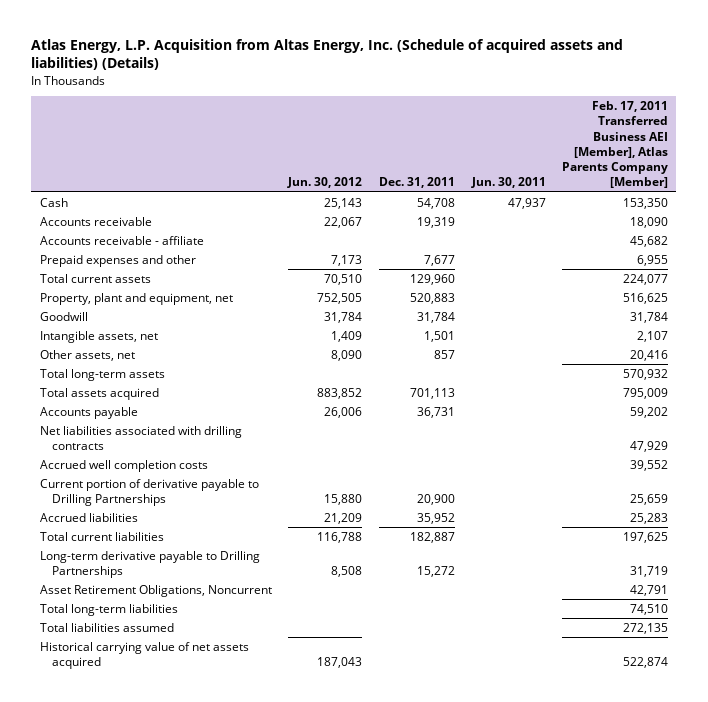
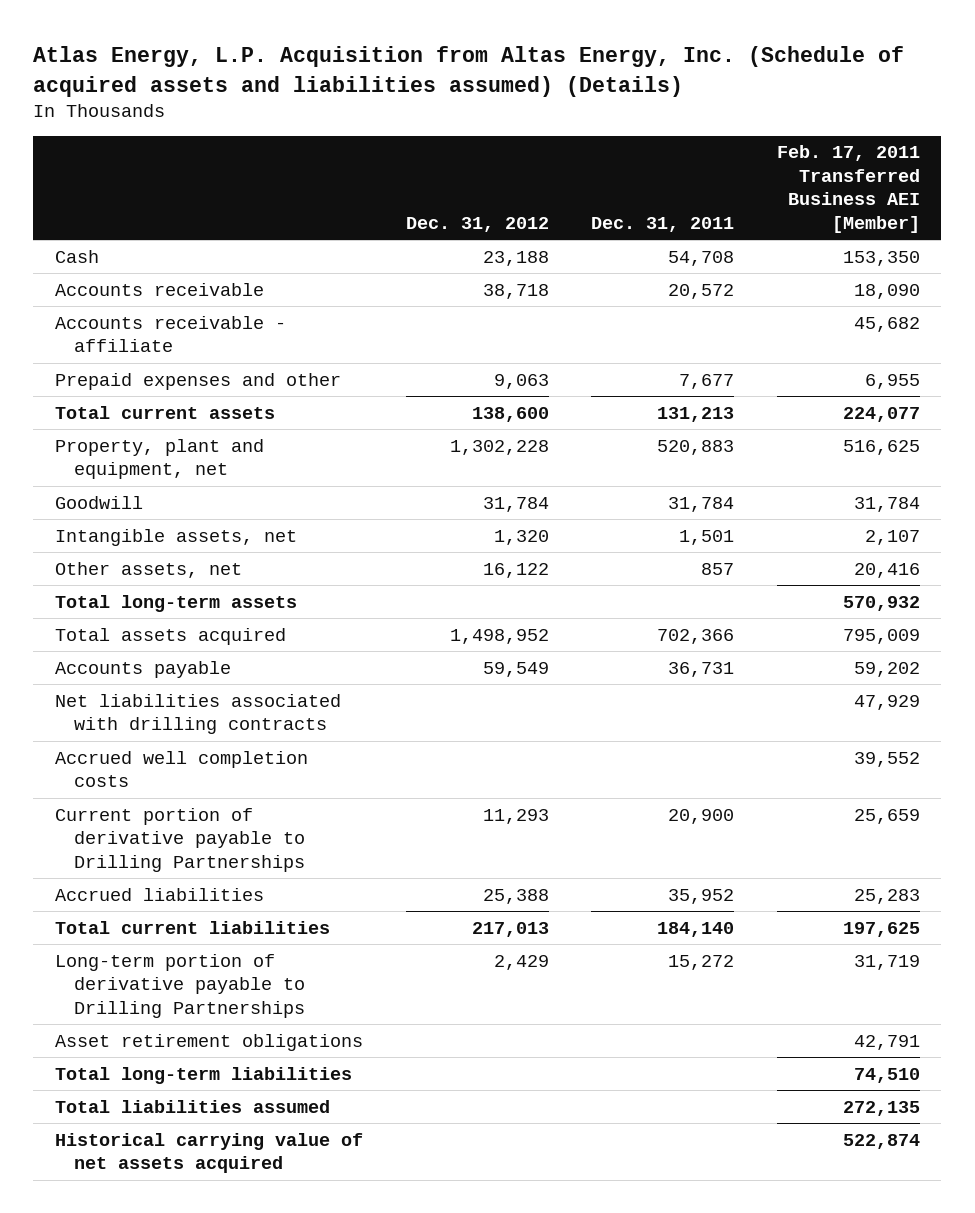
- Atlas Energy, L.P. Acquisition from Altas Energy, Inc. (Schedule of acquired assets and liabilities) (Details)
+ Atlas Energy, L.P. Acquisition from Altas Energy, Inc. (Schedule of acquired assets and liabilities assumed) (Details)
- | Jun. 30, 2012 | Dec. 31, 2011 | Jun. 30, 2011 | Feb. 17, 2011 Transferred Business AEI [Member], Atlas Parents Company [Member]
+ | Dec. 31, 2012 | Dec. 31, 2011 | Feb. 17, 2011 Transferred Business AEI [Member]
- Accounts receivable | 22,067 | 19,319 | | 18,090
+ Accounts receivable | 38,718 | 20,572 | 18,090
- Total current assets | 70,510 | 129,960 | | 224,077
+ Total current assets | 138,600 | 131,213 | 224,077
- Total assets acquired | 883,852 | 701,113 | | 795,009
+ Total assets acquired | 1,498,952 | 702,366 | 795,009
- Total current liabilities | 116,788 | 182,887 | | 197,625
- Long-term derivative payable to Drilling Partnerships | 8,508 | 15,272 | | 31,719
- Asset Retirement Obligations, Noncurrent | | | | 42,791
+ Total current liabilities | 217,013 | 184,140 | 197,625
+ Long-term portion of derivative payable to Drilling Partnerships | 2,429 | 15,272 | 31,719
+ Asset retirement obligations | | | 42,791

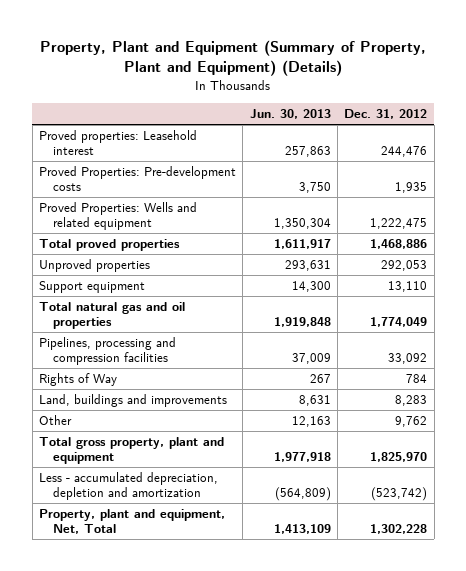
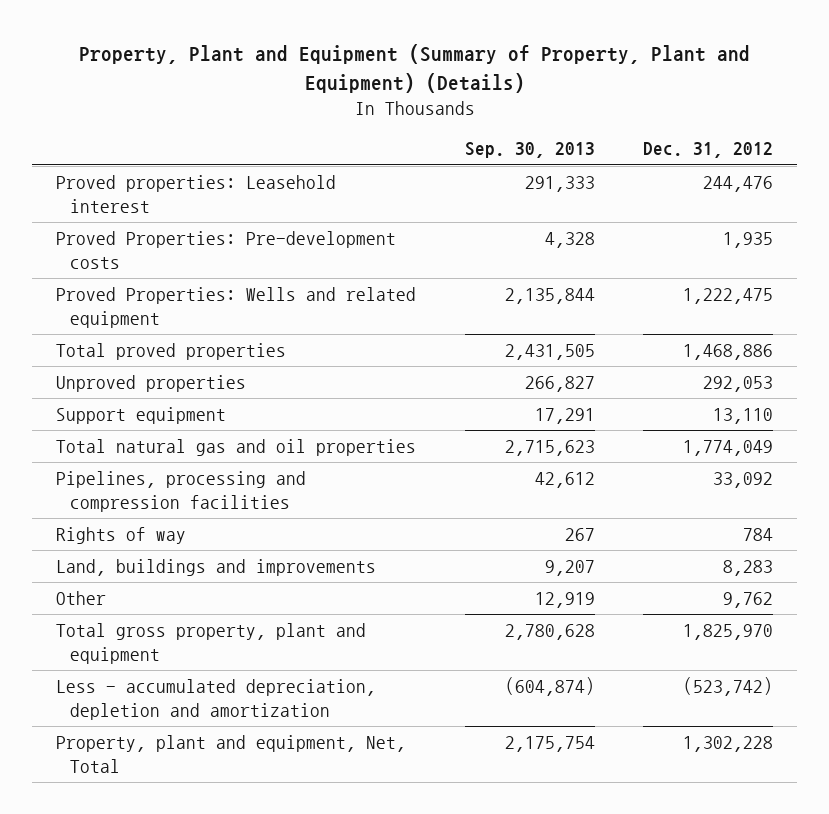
- | Jun. 30, 2013 | Dec. 31, 2012
+ | Sep. 30, 2013 | Dec. 31, 2012
- Rights of Way | 267 | 784
+ Rights of way | 267 | 784

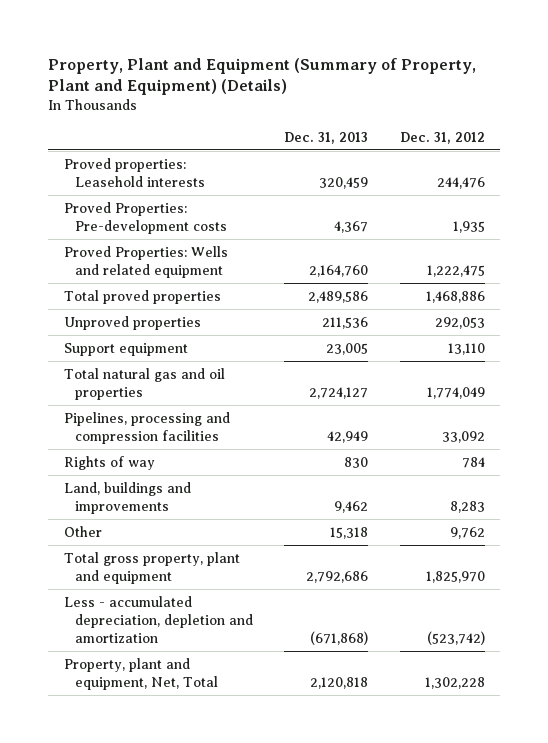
- | Sep. 30, 2013 | Dec. 31, 2012
+ | Dec. 31, 2013 | Dec. 31, 2012
- Proved properties: Leasehold interest | 291,333 | 244,476
+ Proved properties: Leasehold interests | 320,459 | 244,476

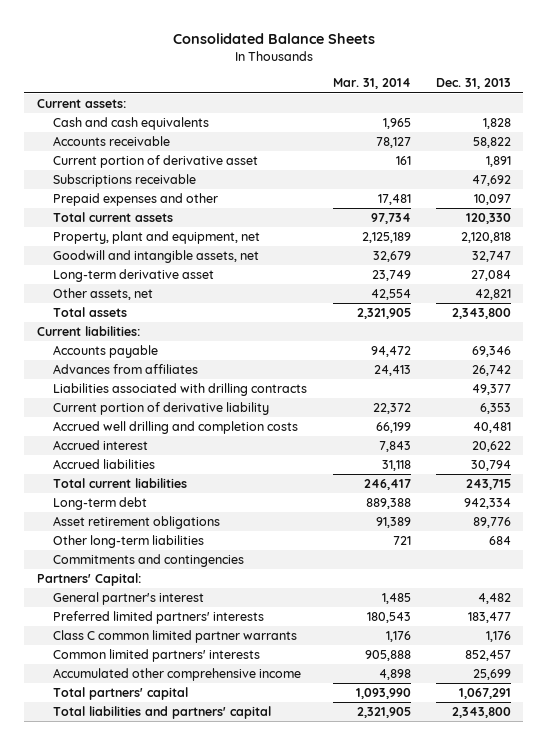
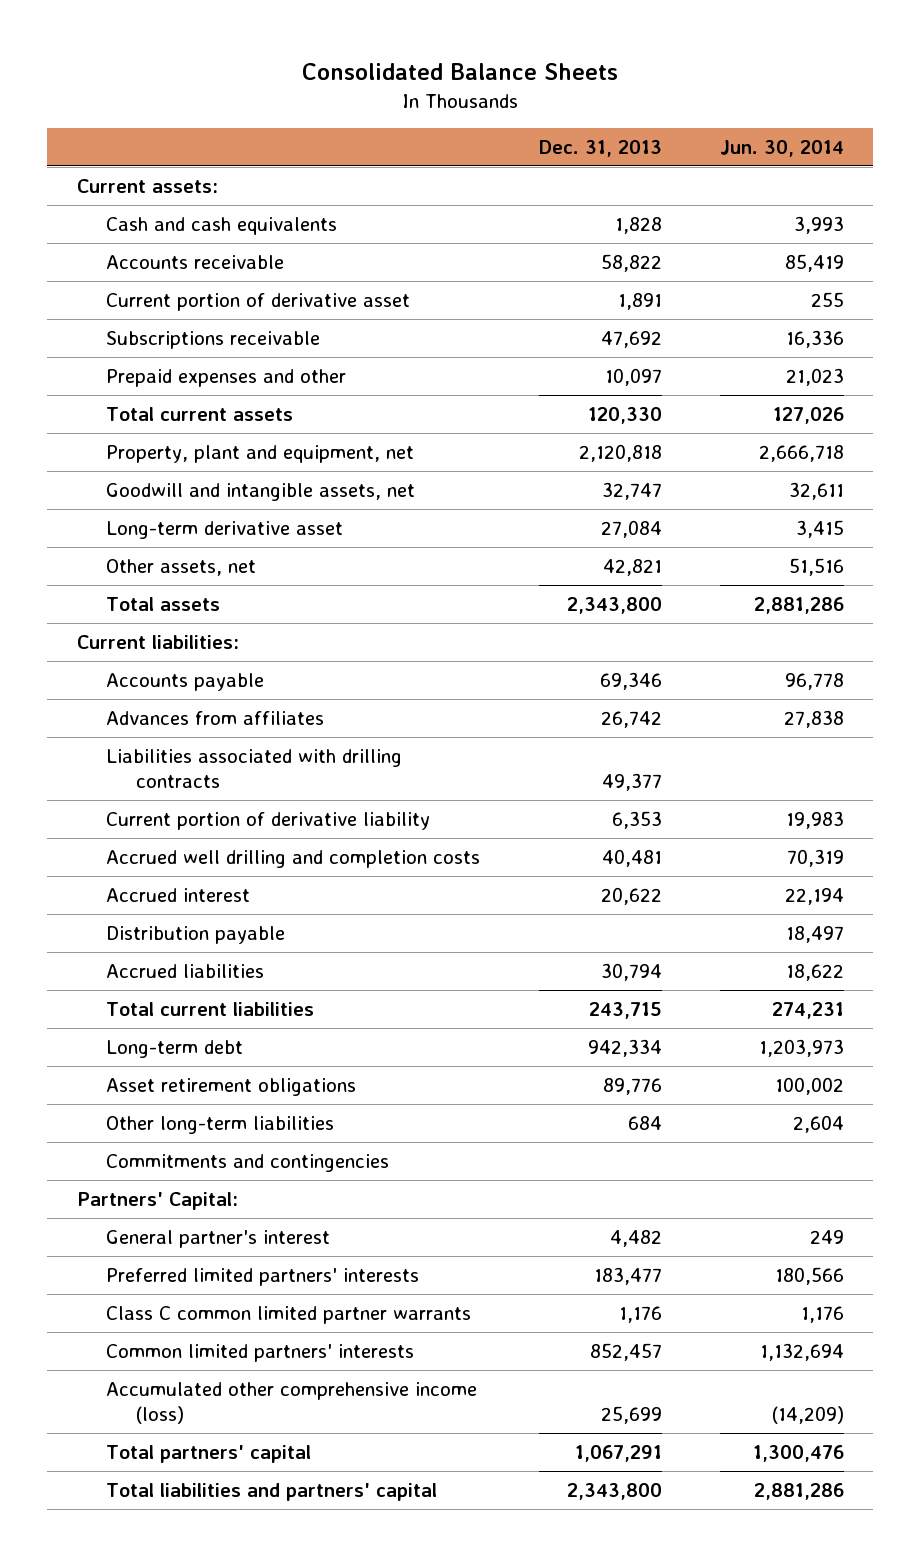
- | Mar. 31, 2014 | Dec. 31, 2013
+ | Dec. 31, 2013 | Jun. 30, 2014
+ Distribution payable | | 18,497
- Accumulated other comprehensive income | 4,898 | 25,699
+ Accumulated other comprehensive income (loss) | 25,699 | (14,209)

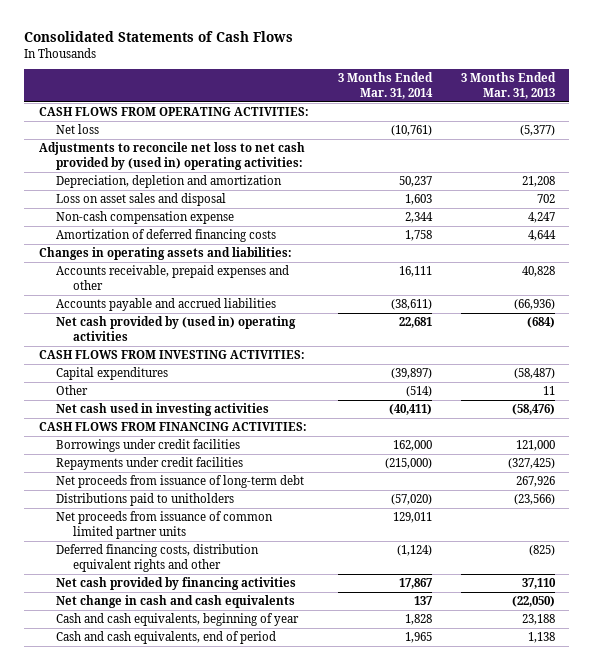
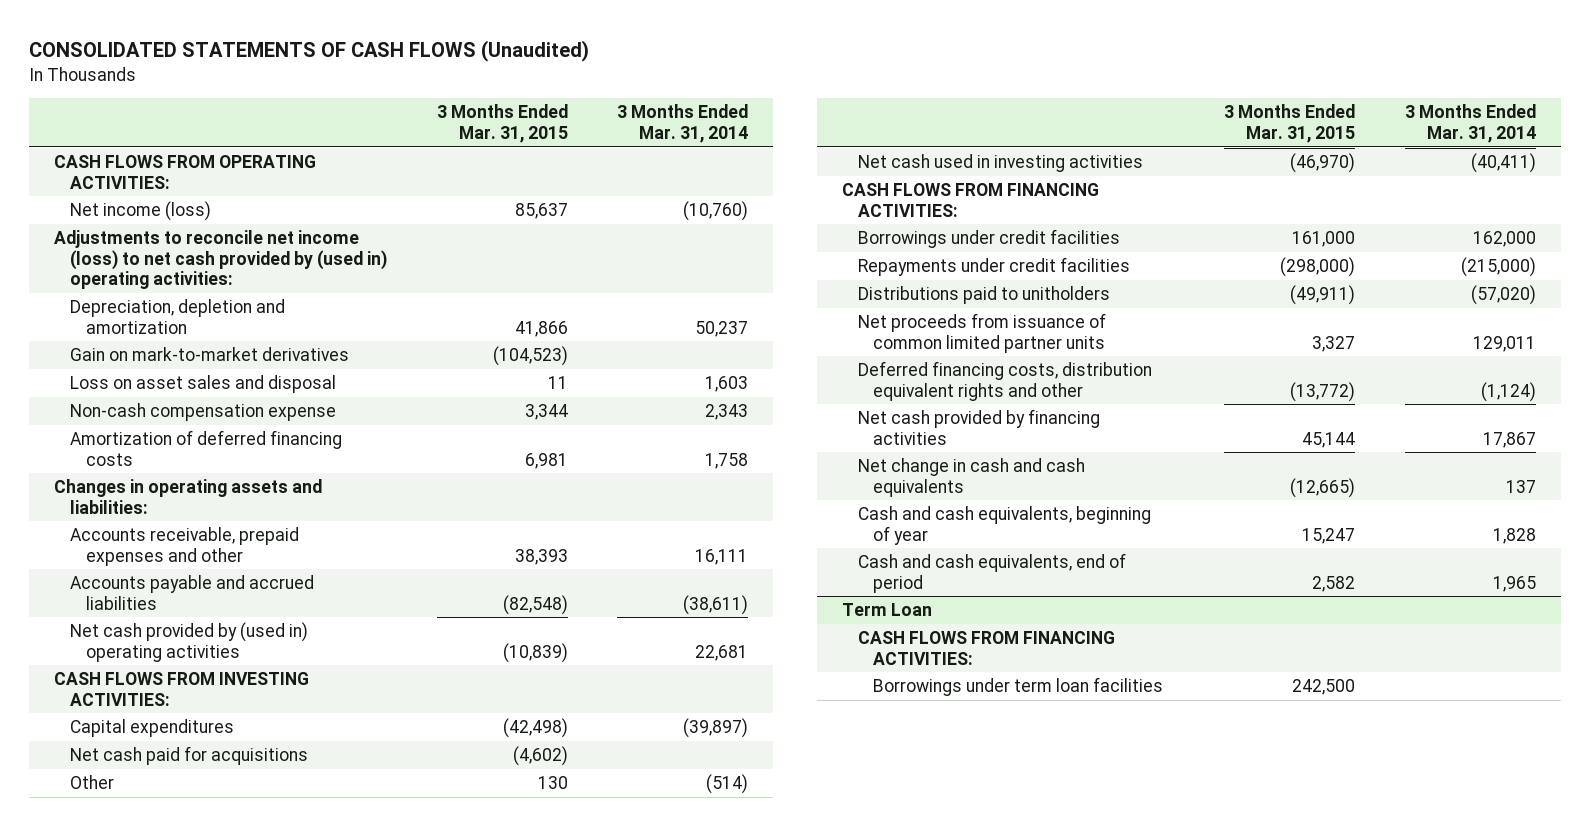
- Consolidated Statements of Cash Flows
+ CONSOLIDATED STATEMENTS OF CASH FLOWS (Unaudited)
- | 3 Months Ended Mar. 31, 2014 | 3 Months Ended Mar. 31, 2013
+ | 3 Months Ended Mar. 31, 2015 | 3 Months Ended Mar. 31, 2014
- Net loss | (10,761) | (5,377)
- Adjustments to reconcile net loss to net cash provided by (used in) operating activities:
+ Net income (loss) | 85,637 | (10,760)
+ Adjustments to reconcile net income (loss) to net cash provided by (used in) operating activities:
+ Gain on mark-to-market derivatives | (104,523) |
- Non-cash compensation expense | 2,344 | 4,247
+ Non-cash compensation expense | 3,344 | 2,343
+ Net cash paid for acquisitions | (4,602) |
- Net proceeds from issuance of long-term debt | | 267,926
+ Term Loan
+ CASH FLOWS FROM FINANCING ACTIVITIES:
+ Borrowings under term loan facilities | 242,500 |

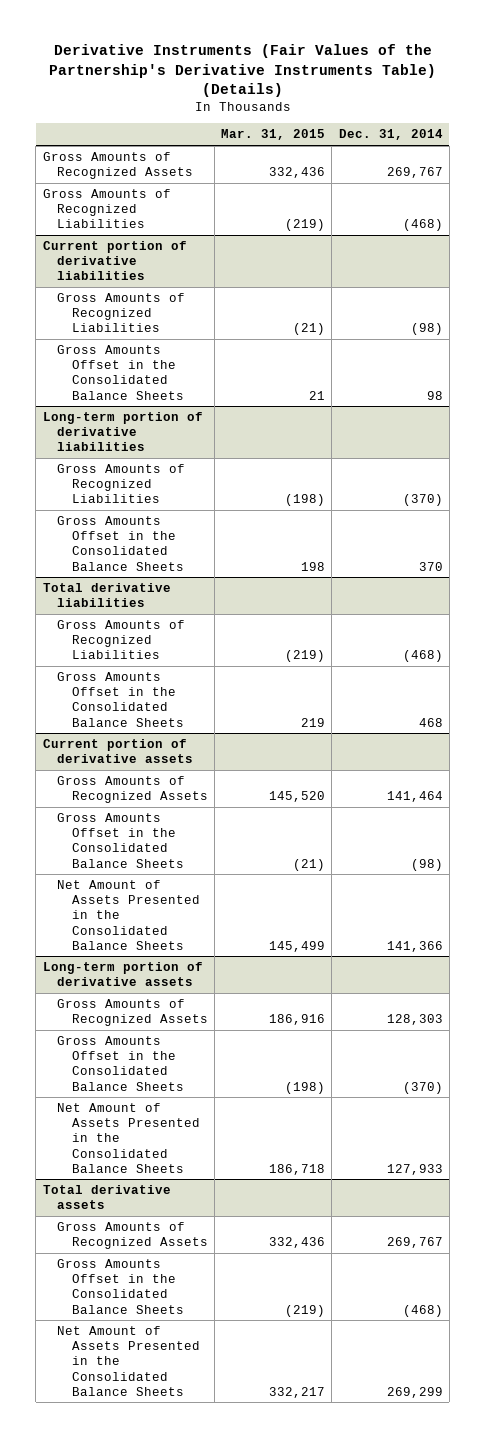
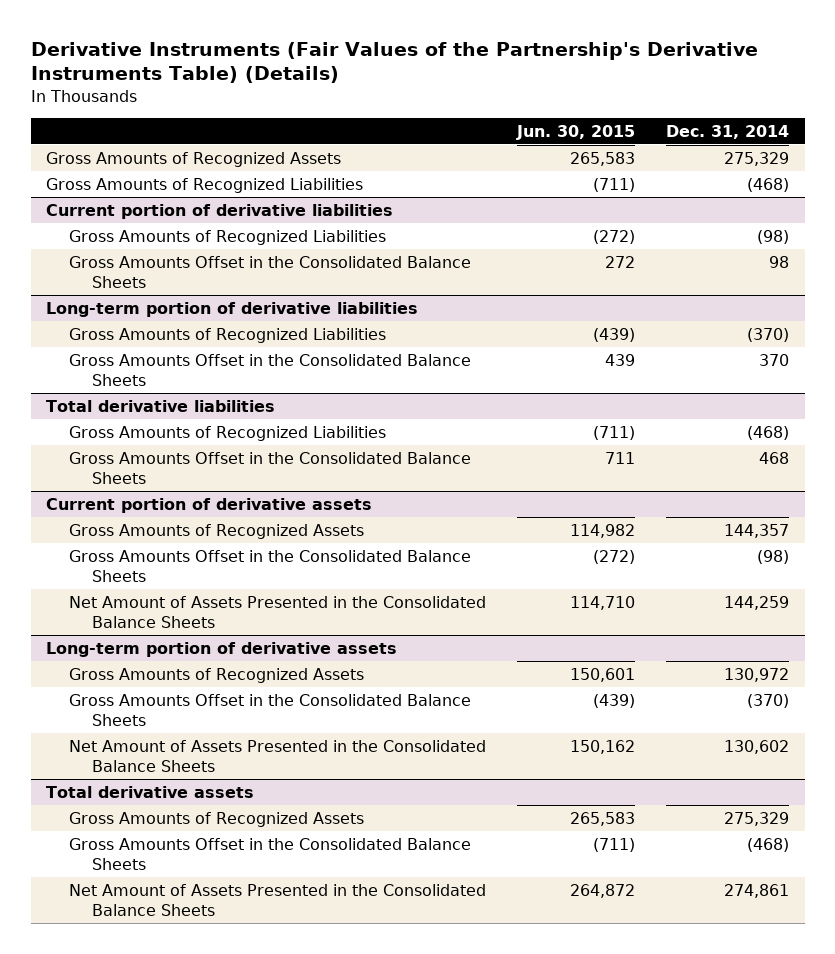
- | Mar. 31, 2015 | Dec. 31, 2014
+ | Jun. 30, 2015 | Dec. 31, 2014
- Gross Amounts of Recognized Assets | 332,436 | 269,767
+ Gross Amounts of Recognized Assets | 265,583 | 275,329
@ Current portion of derivative assets
- Gross Amounts of Recognized Assets | 145,520 | 141,464
+ Gross Amounts of Recognized Assets | 114,982 | 144,357
- Net Amount of Assets Presented in the Consolidated Balance Sheets | 145,499 | 141,366
+ Net Amount of Assets Presented in the Consolidated Balance Sheets | 114,710 | 144,259
@ Long-term portion of derivative assets
- Gross Amounts of Recognized Assets | 186,916 | 128,303
+ Gross Amounts of Recognized Assets | 150,601 | 130,972
- Net Amount of Assets Presented in the Consolidated Balance Sheets | 186,718 | 127,933
+ Net Amount of Assets Presented in the Consolidated Balance Sheets | 150,162 | 130,602
@ Total derivative assets
- Gross Amounts of Recognized Assets | 332,436 | 269,767
+ Gross Amounts of Recognized Assets | 265,583 | 275,329
- Net Amount of Assets Presented in the Consolidated Balance Sheets | 332,217 | 269,299
+ Net Amount of Assets Presented in the Consolidated Balance Sheets | 264,872 | 274,861

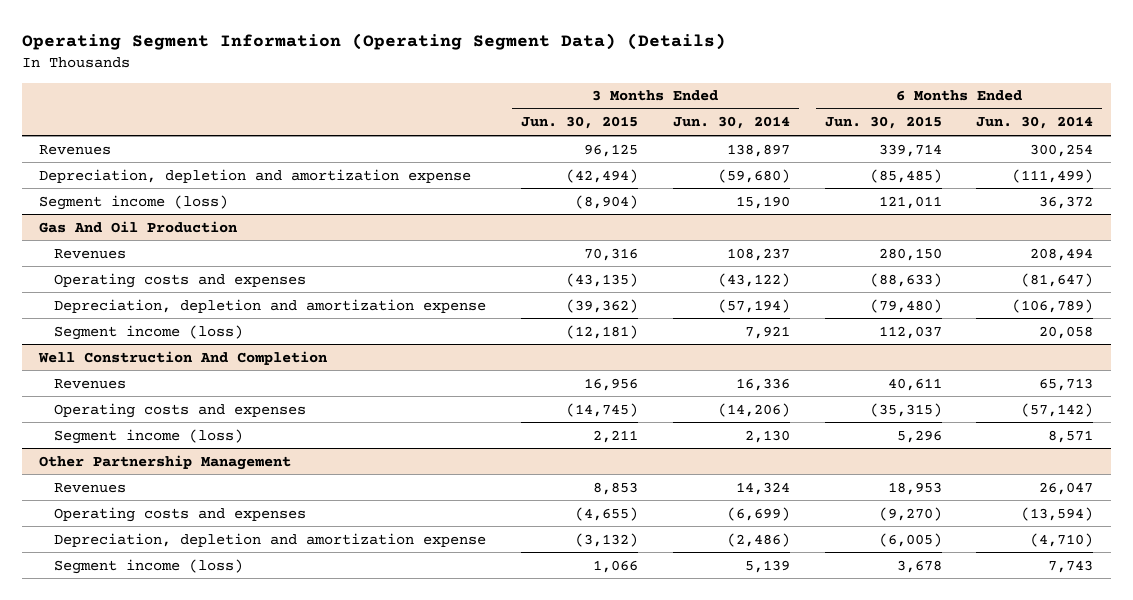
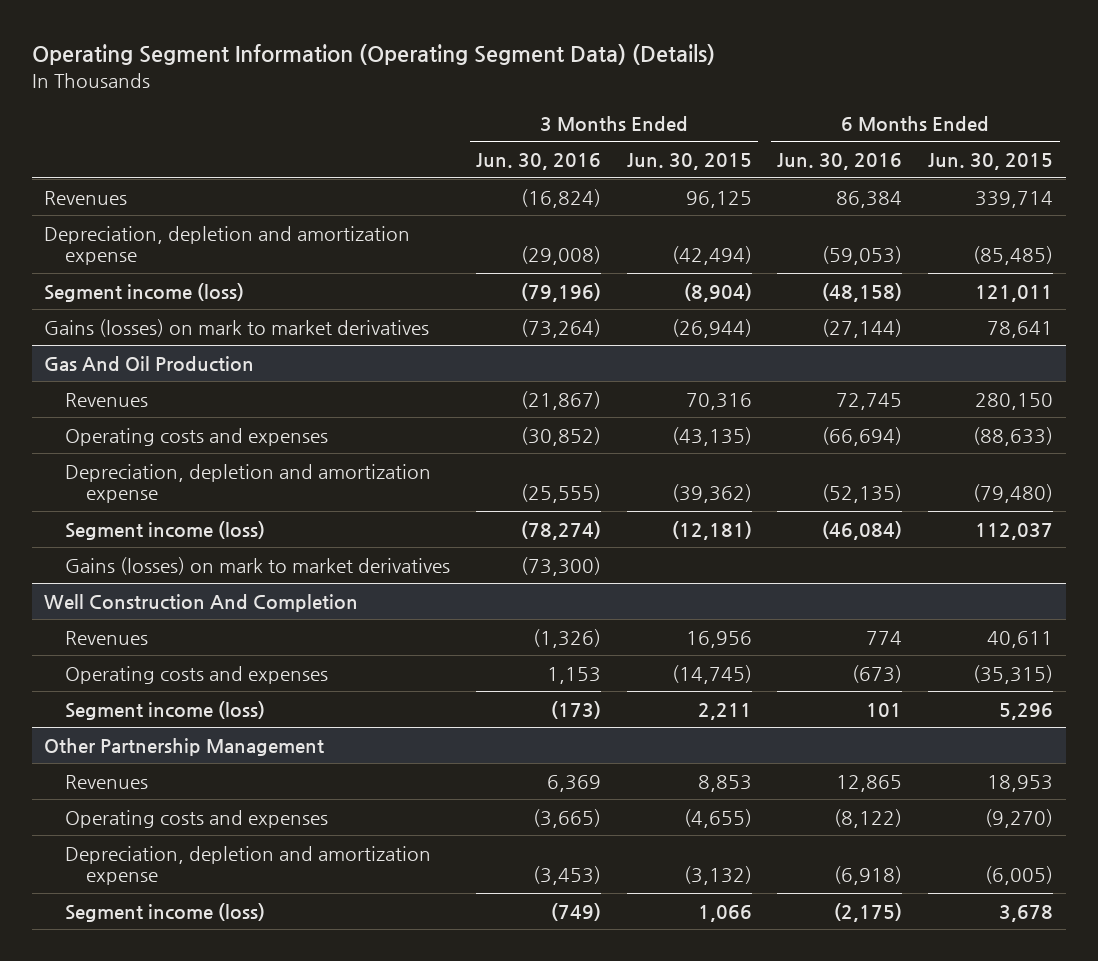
- | 3 Months Ended Jun. 30, 2015 | 3 Months Ended Jun. 30, 2014 | 6 Months Ended Jun. 30, 2015 | 6 Months Ended Jun. 30, 2014
+ | 3 Months Ended Jun. 30, 2016 | 3 Months Ended Jun. 30, 2015 | 6 Months Ended Jun. 30, 2016 | 6 Months Ended Jun. 30, 2015
+ Gains (losses) on mark to market derivatives | (73,264) | (26,944) | (27,144) | 78,641
@ Gas And Oil Production
+ Gains (losses) on mark to market derivatives | (73,300) | | |

